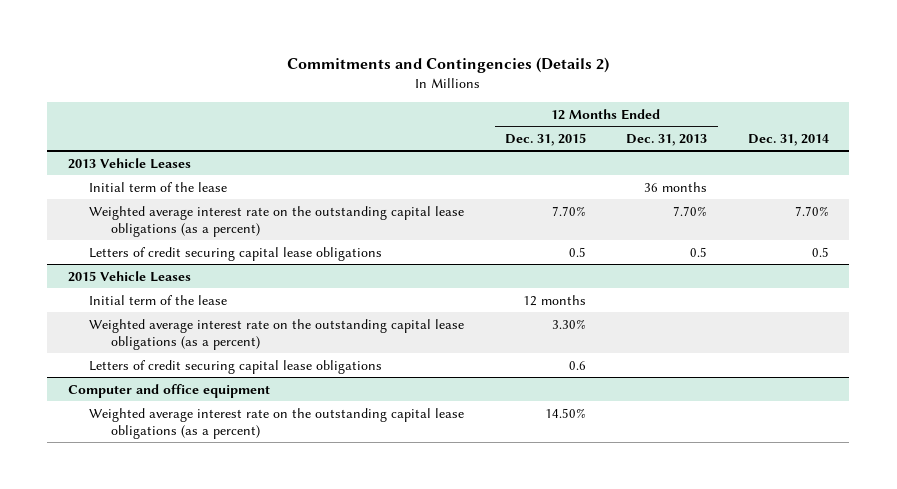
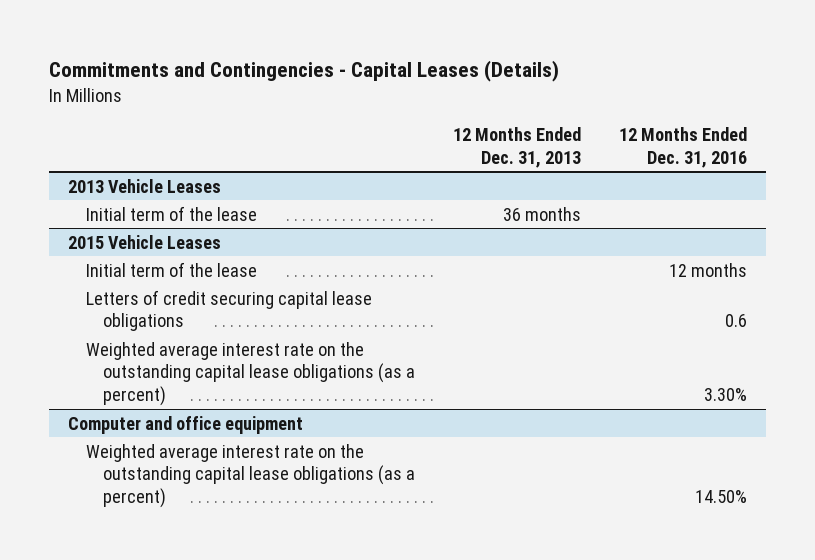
- Commitments and Contingencies (Details 2)
+ Commitments and Contingencies - Capital Leases (Details)
- | 12 Months Ended Dec. 31, 2015 | 12 Months Ended Dec. 31, 2013 | Dec. 31, 2014
+ | 12 Months Ended Dec. 31, 2013 | 12 Months Ended Dec. 31, 2016
@ 2013 Vehicle Leases
- Weighted average interest rate on the outstanding capital lease obligations (as a percent) | 7.70% | 7.70% | 7.70%
- Letters of credit securing capital lease obligations | 0.5 | 0.5 | 0.5
@ 2015 Vehicle Leases
moved down: Weighted average interest rate on the outstanding capital lease obligations (as a percent) | | 3.30%

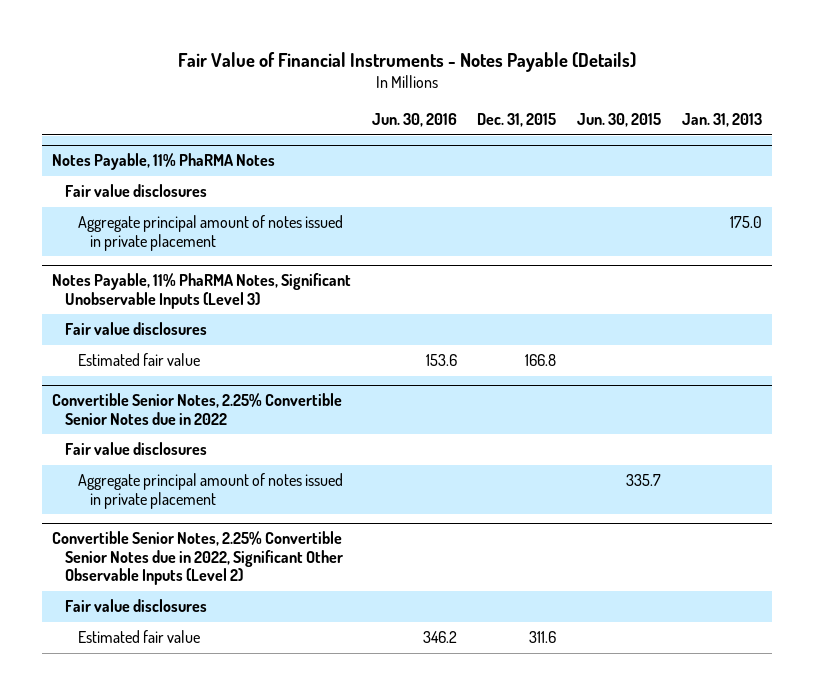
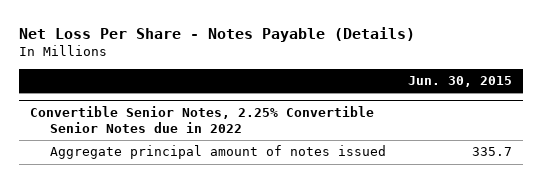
- Fair Value of Financial Instruments - Notes Payable (Details)
+ Net Loss Per Share - Notes Payable (Details)
- | Jun. 30, 2016 | Dec. 31, 2015 | Jun. 30, 2015 | Jan. 31, 2013
+ | Jun. 30, 2015
- Notes Payable, 11% PhaRMA Notes
- Fair value disclosures
- Aggregate principal amount of notes issued in private placement | | | | 175.0
- Notes Payable, 11% PhaRMA Notes, Significant Unobservable Inputs (Level 3)
- Fair value disclosures
- Estimated fair value | 153.6 | 166.8 | |
@ Convertible Senior Notes, 2.25% Convertible Senior Notes due in 2022
- Fair value disclosures
- Aggregate principal amount of notes issued in private placement | | | 335.7 |
- Convertible Senior Notes, 2.25% Convertible Senior Notes due in 2022, Significant Other Observable Inputs (Level 2)
- Fair value disclosures
- Estimated fair value | 346.2 | 311.6 | |
@ Convertible Senior Notes, 2.25% Convertible Senior Notes due in 2022
+ Aggregate principal amount of notes issued | 335.7

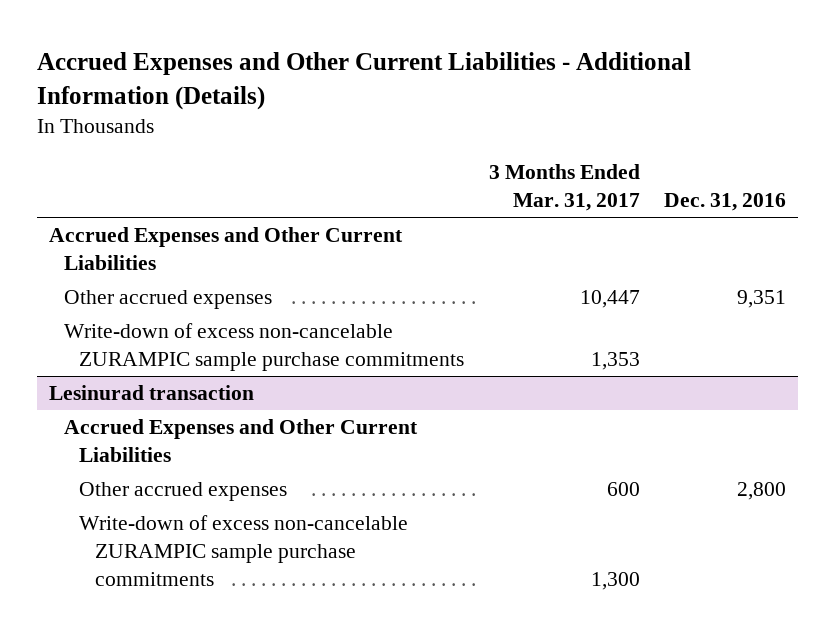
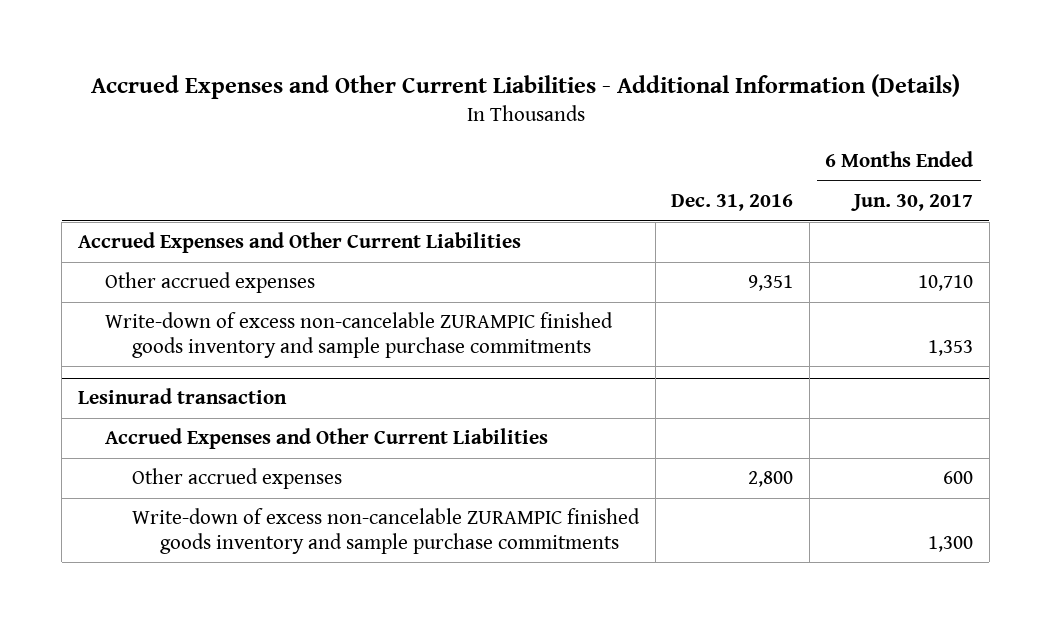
- | 3 Months Ended Mar. 31, 2017 | Dec. 31, 2016
+ | Dec. 31, 2016 | 6 Months Ended Jun. 30, 2017
- Write-down of excess non-cancelable ZURAMPIC sample purchase commitments | 1,353 |
+ Write-down of excess non-cancelable ZURAMPIC finished goods inventory and sample purchase commitments | | 1,353
@ Lesinurad transaction
- Write-down of excess non-cancelable ZURAMPIC sample purchase commitments | 1,300 |
+ Write-down of excess non-cancelable ZURAMPIC finished goods inventory and sample purchase commitments | | 1,300

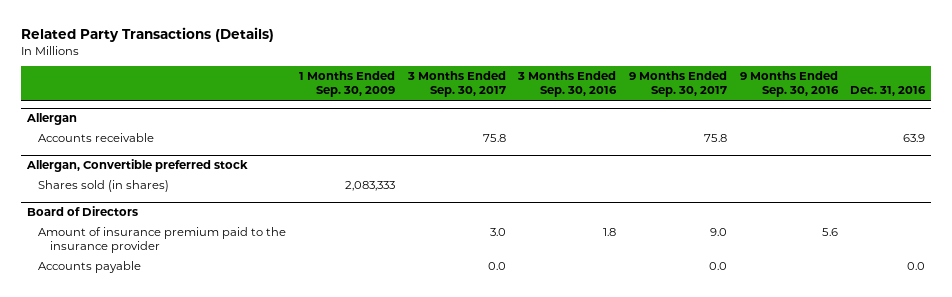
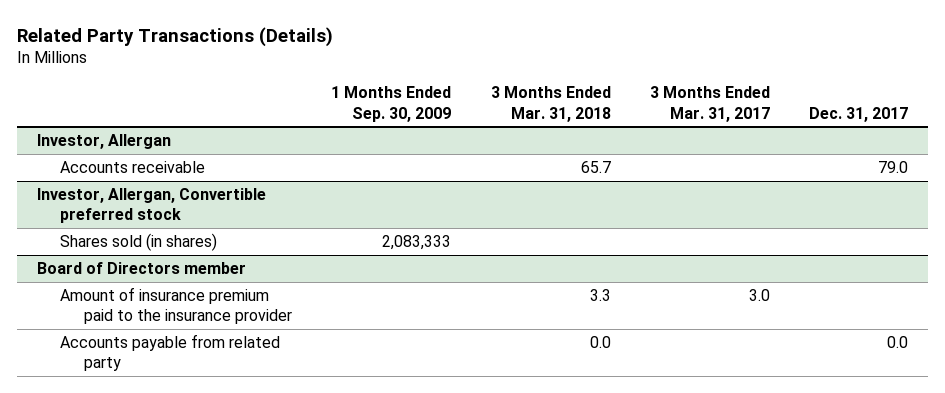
- | 1 Months Ended Sep. 30, 2009 | 3 Months Ended Sep. 30, 2017 | 3 Months Ended Sep. 30, 2016 | 9 Months Ended Sep. 30, 2017 | 9 Months Ended Sep. 30, 2016 | Dec. 31, 2016
+ | 1 Months Ended Sep. 30, 2009 | 3 Months Ended Mar. 31, 2018 | 3 Months Ended Mar. 31, 2017 | Dec. 31, 2017
- Allergan
+ Investor, Allergan
- Allergan, Convertible preferred stock
+ Investor, Allergan, Convertible preferred stock
- Board of Directors
+ Board of Directors member
- Accounts payable | | 0.0 | | 0.0 | | 0.0
+ Accounts payable from related party | | 0.0 | | 0.0

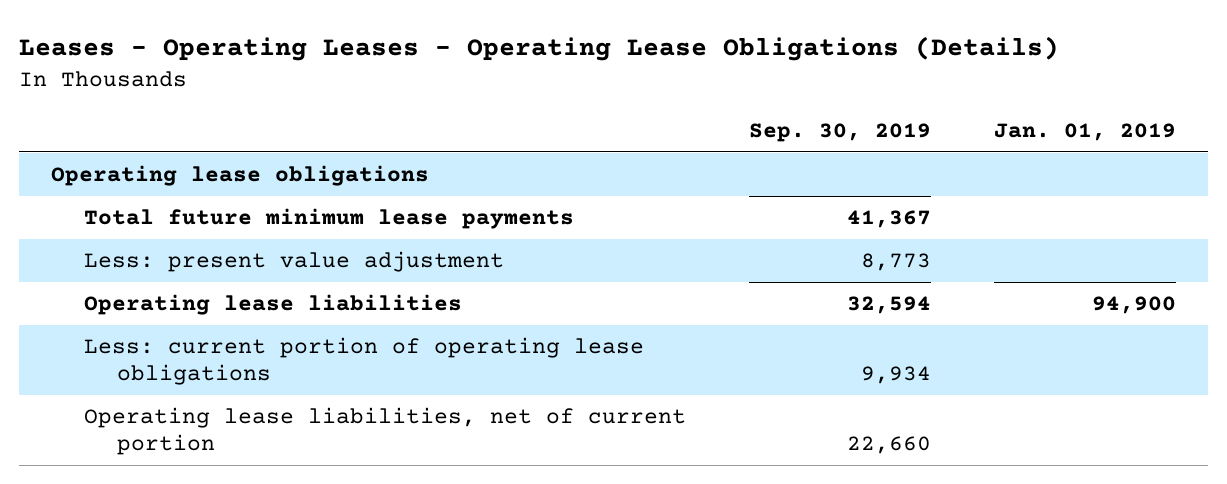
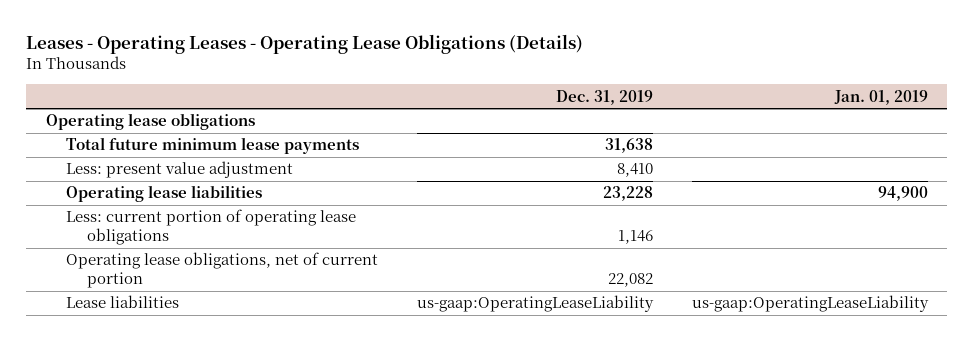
- | Sep. 30, 2019 | Jan. 01, 2019
+ | Dec. 31, 2019 | Jan. 01, 2019
- Operating lease liabilities, net of current portion | 22,660 |
+ Operating lease obligations, net of current portion | 22,082 |
+ Lease liabilities | us-gaap:OperatingLeaseLiability | us-gaap:OperatingLeaseLiability

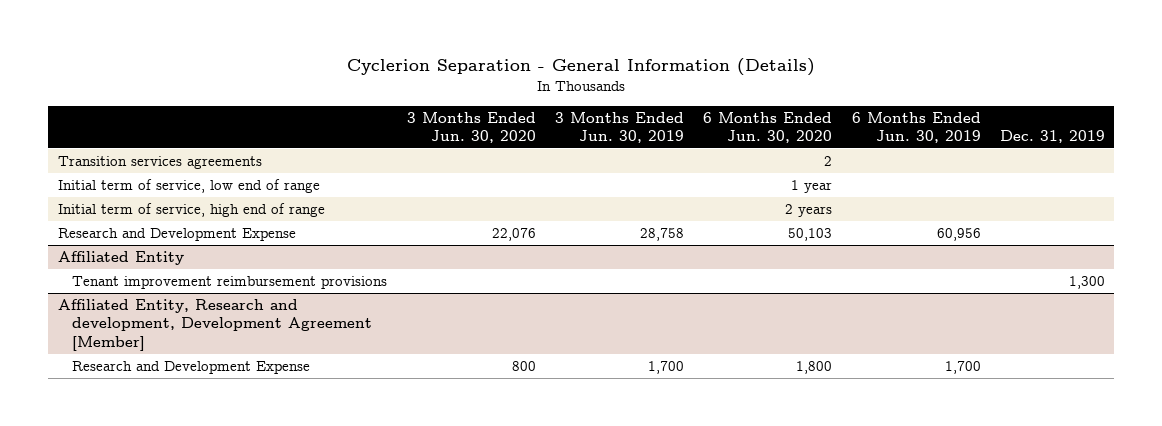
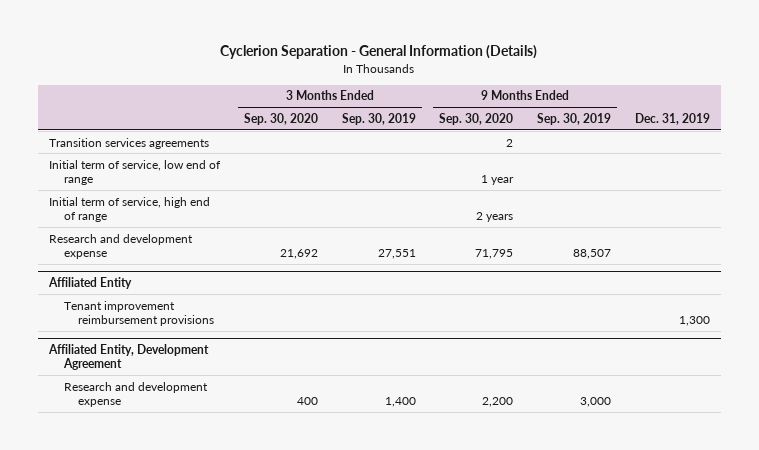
- | 3 Months Ended Jun. 30, 2020 | 3 Months Ended Jun. 30, 2019 | 6 Months Ended Jun. 30, 2020 | 6 Months Ended Jun. 30, 2019 | Dec. 31, 2019
+ | 3 Months Ended Sep. 30, 2020 | 3 Months Ended Sep. 30, 2019 | 9 Months Ended Sep. 30, 2020 | 9 Months Ended Sep. 30, 2019 | Dec. 31, 2019
- Research and Development Expense | 22,076 | 28,758 | 50,103 | 60,956 |
+ Research and development expense | 21,692 | 27,551 | 71,795 | 88,507 |
- Affiliated Entity, Research and development, Development Agreement [Member]
- Research and Development Expense | 800 | 1,700 | 1,800 | 1,700 |
+ Affiliated Entity, Development Agreement
+ Research and development expense | 400 | 1,400 | 2,200 | 3,000 |

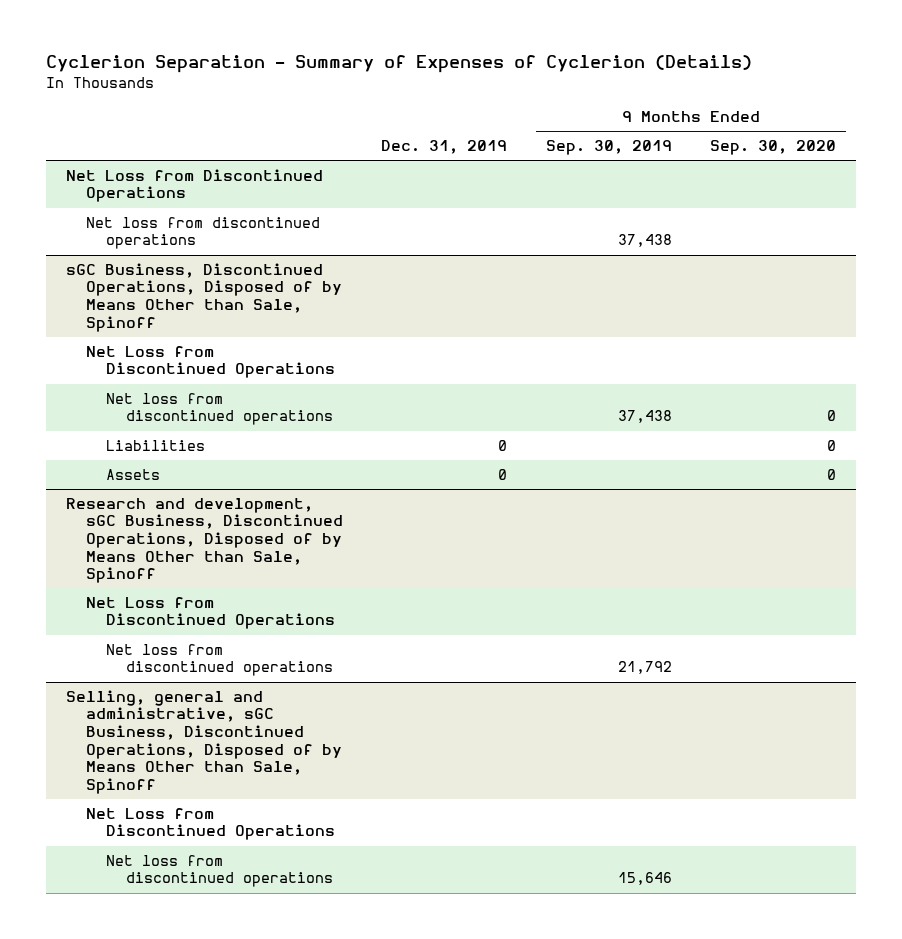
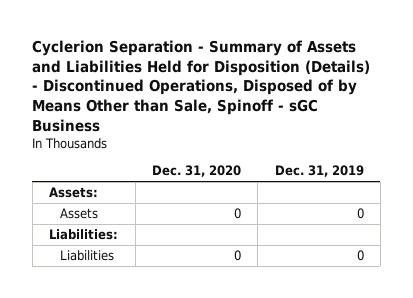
- Cyclerion Separation - Summary of Expenses of Cyclerion (Details)
+ Cyclerion Separation - Summary of Assets and Liabilities Held for Disposition (Details) - Discontinued Operations, Disposed of by Means Other than Sale, Spinoff - sGC Business
- | Dec. 31, 2019 | 9 Months Ended Sep. 30, 2019 | 9 Months Ended Sep. 30, 2020
+ | Dec. 31, 2020 | Dec. 31, 2019
- Net Loss from Discontinued Operations
- Net loss from discontinued operations | | 37,438 |
- sGC Business, Discontinued Operations, Disposed of by Means Other than Sale, Spinoff
- Net Loss from Discontinued Operations
- Net loss from discontinued operations | | 37,438 | 0
- Liabilities | 0 | | 0
- Assets | 0 | | 0
- Research and development, sGC Business, Discontinued Operations, Disposed of by Means Other than Sale, Spinoff
- Net Loss from Discontinued Operations
- Net loss from discontinued operations | | 21,792 |
- Selling, general and administrative, sGC Business, Discontinued Operations, Disposed of by Means Other than Sale, Spinoff
- Net Loss from Discontinued Operations
- Net loss from discontinued operations | | 15,646 |
+ Assets:
+ Assets | 0 | 0
+ Liabilities:
+ Liabilities | 0 | 0

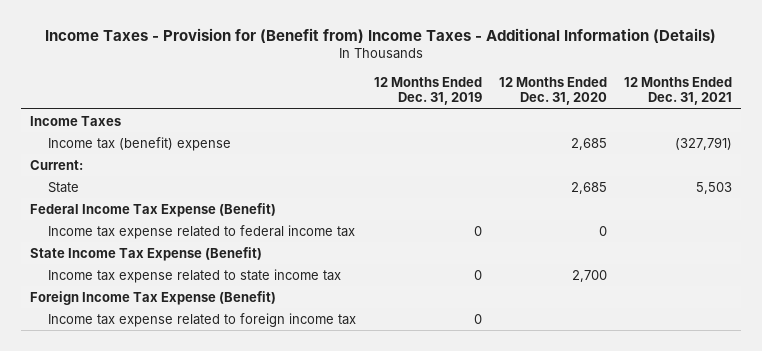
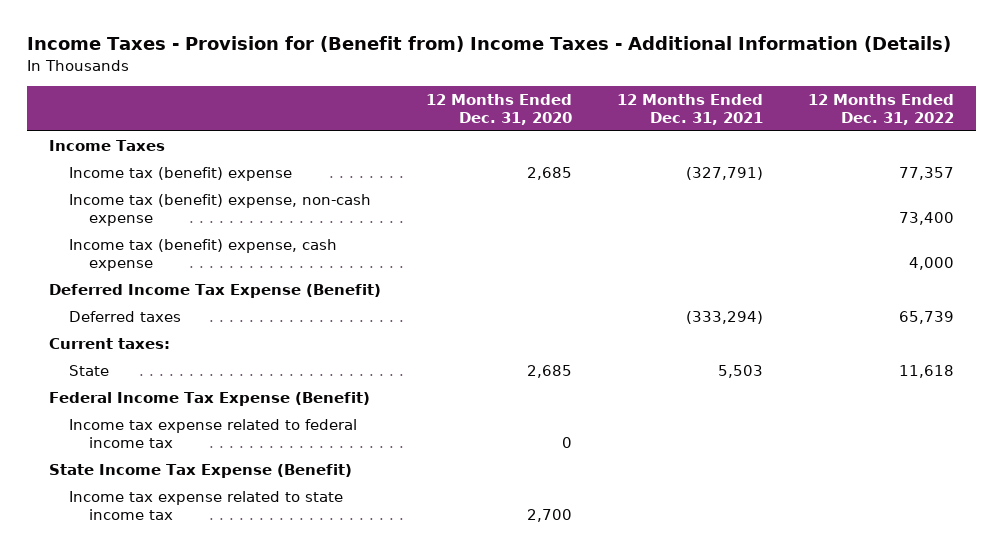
- | 12 Months Ended Dec. 31, 2019 | 12 Months Ended Dec. 31, 2020 | 12 Months Ended Dec. 31, 2021
+ | 12 Months Ended Dec. 31, 2020 | 12 Months Ended Dec. 31, 2021 | 12 Months Ended Dec. 31, 2022
- Current:
+ Income tax (benefit) expense, non-cash expense | | | 73,400
+ Income tax (benefit) expense, cash expense | | | 4,000
+ Deferred Income Tax Expense (Benefit)
+ Deferred taxes | | (333,294) | 65,739
+ Current taxes:
- Foreign Income Tax Expense (Benefit)
- Income tax expense related to foreign income tax | 0 | |

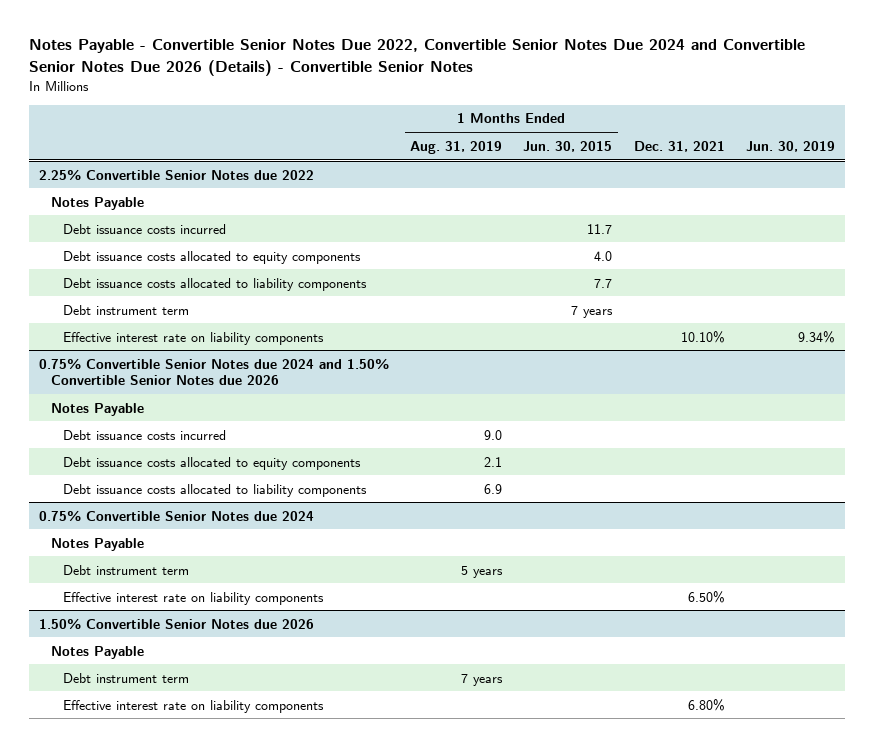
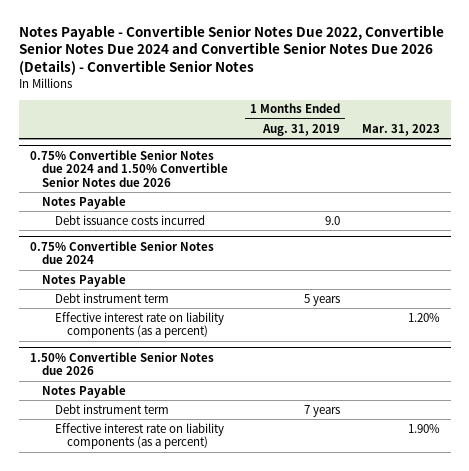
- | 1 Months Ended Aug. 31, 2019 | 1 Months Ended Jun. 30, 2015 | Dec. 31, 2021 | Jun. 30, 2019
+ | 1 Months Ended Aug. 31, 2019 | Mar. 31, 2023
- 2.25% Convertible Senior Notes due 2022
- Notes Payable
- Debt issuance costs incurred | | 11.7 | |
- Debt issuance costs allocated to equity components | | 4.0 | |
- Debt issuance costs allocated to liability components | | 7.7 | |
- Debt instrument term | | 7 years | |
- Effective interest rate on liability components | | | 10.10% | 9.34%
@ 0.75% Convertible Senior Notes due 2024 and 1.50% Convertible Senior Notes due 2026
- Debt issuance costs allocated to equity components | 2.1 | | |
- Debt issuance costs allocated to liability components | 6.9 | | |
@ 0.75% Convertible Senior Notes due 2024
- Effective interest rate on liability components | | | 6.50% |
+ Effective interest rate on liability components (as a percent) | | 1.20%
@ 1.50% Convertible Senior Notes due 2026
- Effective interest rate on liability components | | | 6.80% |
+ Effective interest rate on liability components (as a percent) | | 1.90%

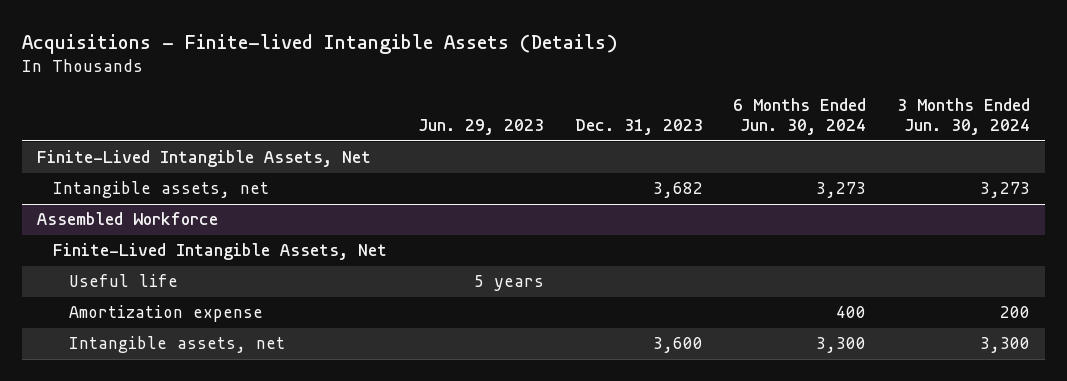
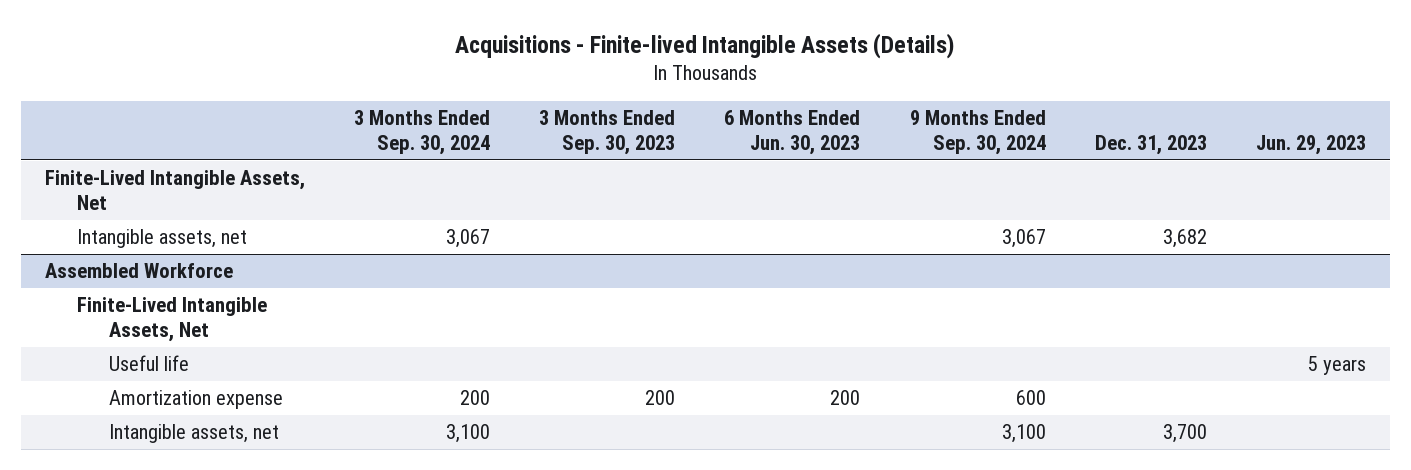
- | Jun. 29, 2023 | Dec. 31, 2023 | 6 Months Ended Jun. 30, 2024 | 3 Months Ended Jun. 30, 2024
+ | 3 Months Ended Sep. 30, 2024 | 3 Months Ended Sep. 30, 2023 | 6 Months Ended Jun. 30, 2023 | 9 Months Ended Sep. 30, 2024 | Dec. 31, 2023 | Jun. 29, 2023
@ Assembled Workforce
- Intangible assets, net | | 3,600 | 3,300 | 3,300
+ Intangible assets, net | 3,100 | | | 3,100 | 3,700 |

